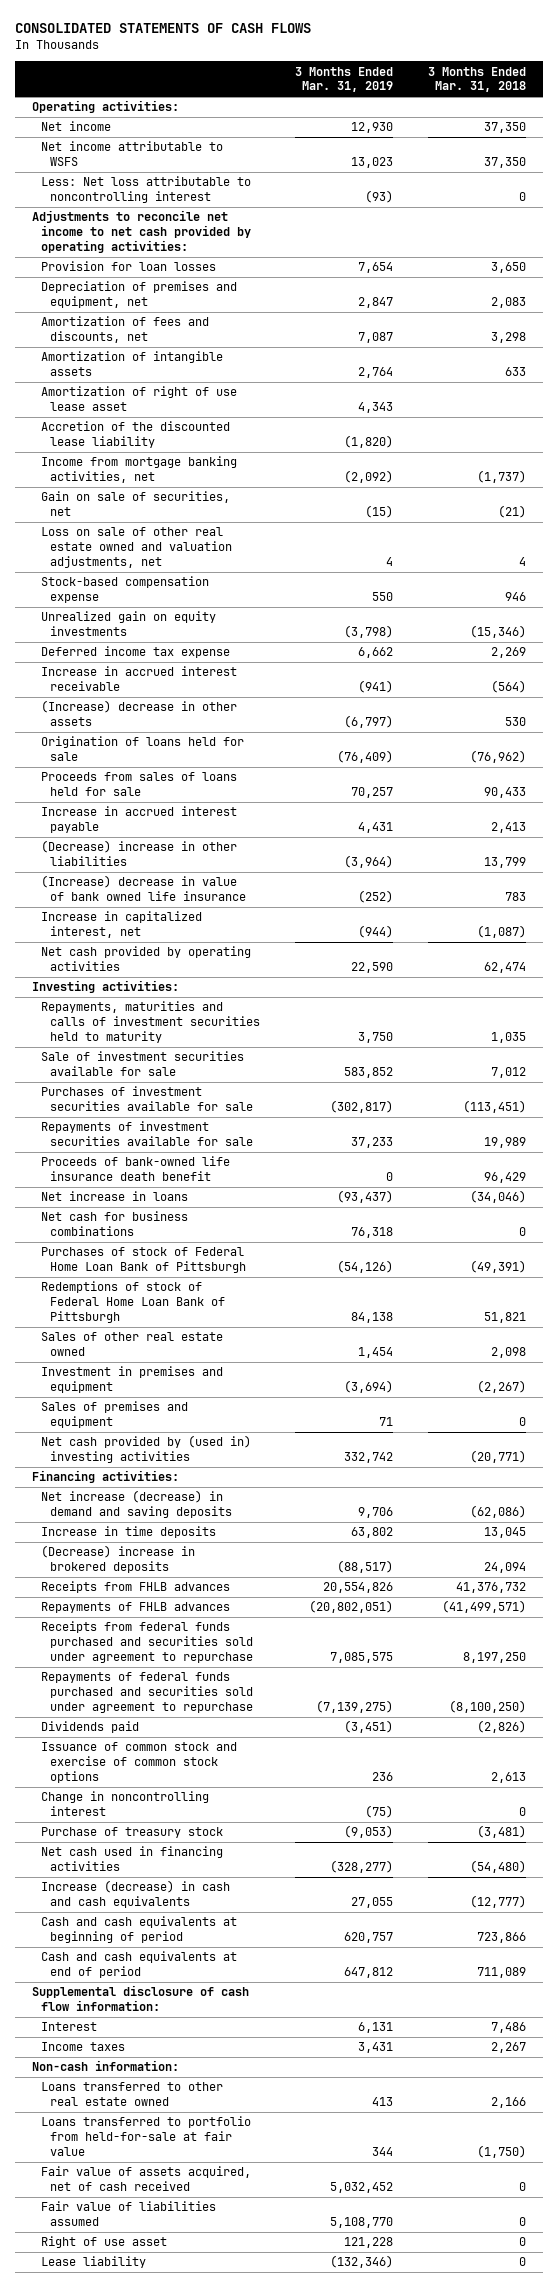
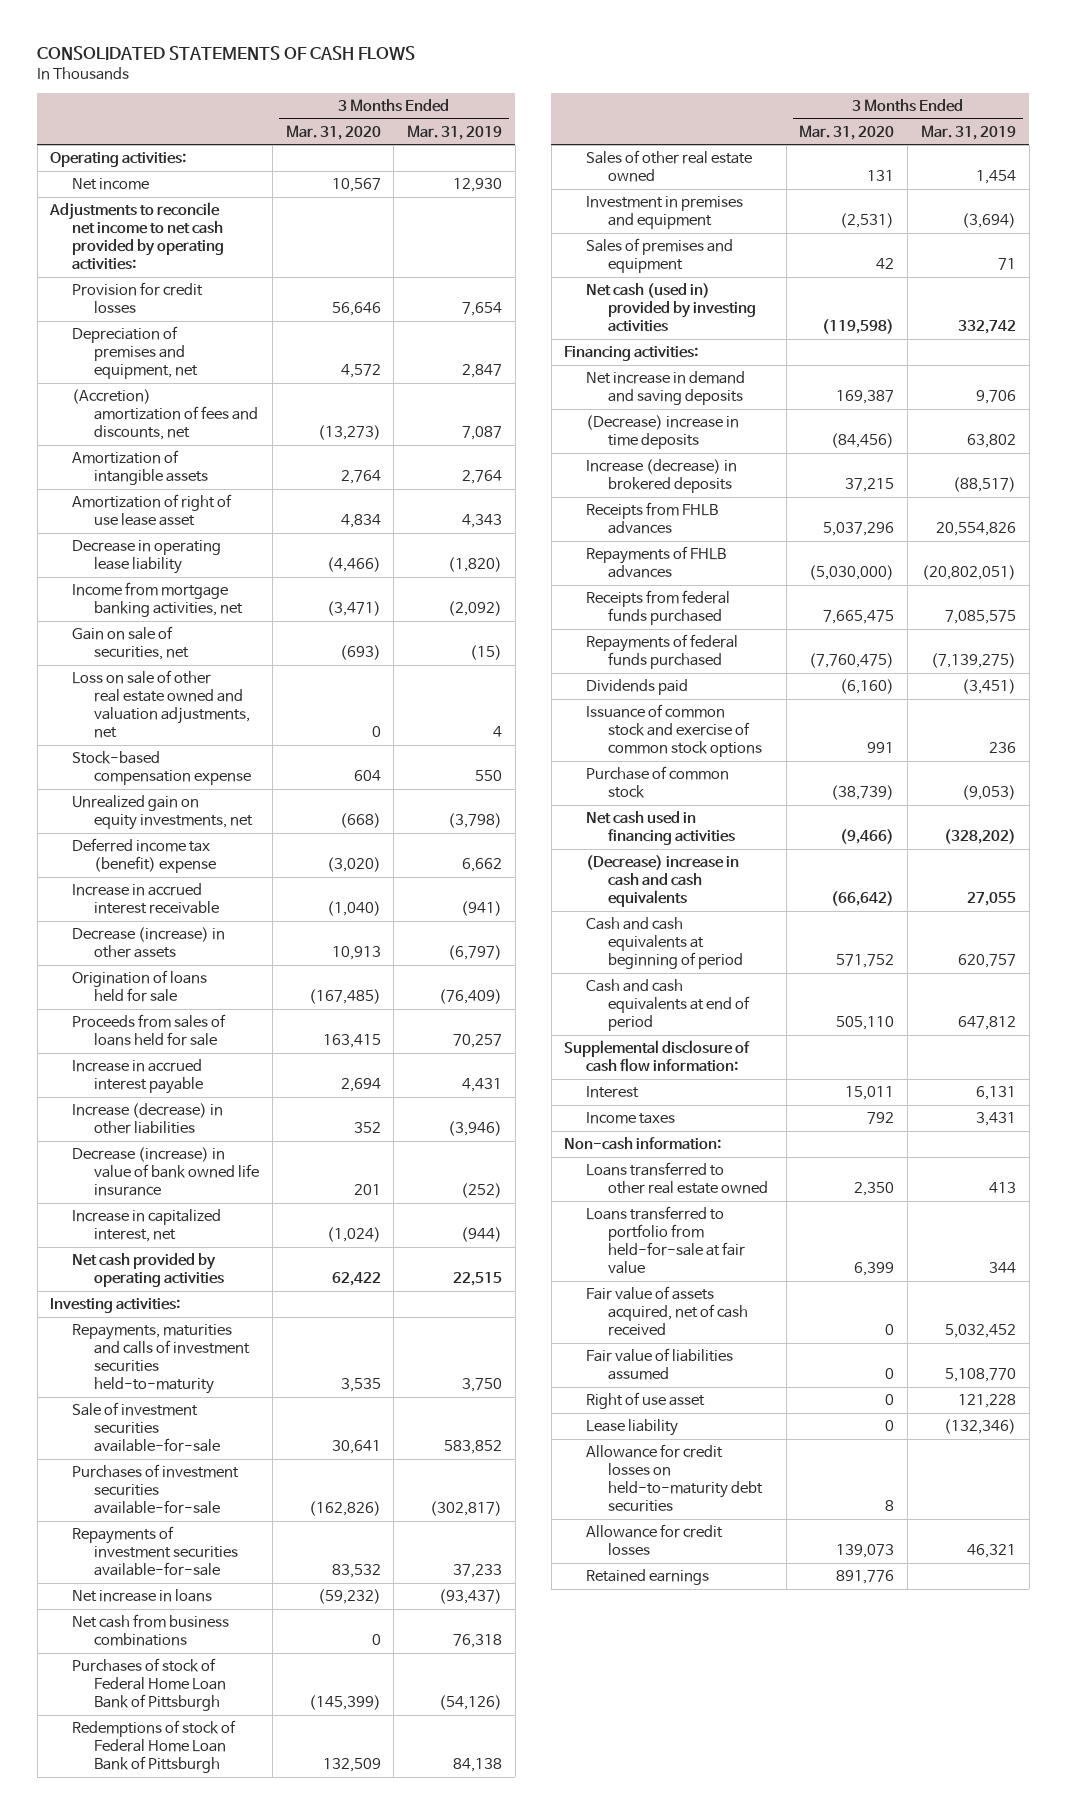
- | 3 Months Ended Mar. 31, 2019 | 3 Months Ended Mar. 31, 2018
+ | 3 Months Ended Mar. 31, 2020 | 3 Months Ended Mar. 31, 2019
- Net income attributable to WSFS | 13,023 | 37,350
- Less: Net loss attributable to noncontrolling interest | (93) | 0
- Provision for loan losses | 7,654 | 3,650
+ Provision for credit losses | 56,646 | 7,654
- Amortization of fees and discounts, net | 7,087 | 3,298
+ (Accretion) amortization of fees and discounts, net | (13,273) | 7,087
- Accretion of the discounted lease liability | (1,820) |
+ Decrease in operating lease liability | (4,466) | (1,820)
- Unrealized gain on equity investments | (3,798) | (15,346)
- Deferred income tax expense | 6,662 | 2,269
+ Unrealized gain on equity investments, net | (668) | (3,798)
+ Deferred income tax (benefit) expense | (3,020) | 6,662
- (Increase) decrease in other assets | (6,797) | 530
+ Decrease (increase) in other assets | 10,913 | (6,797)
- (Decrease) increase in other liabilities | (3,964) | 13,799
- (Increase) decrease in value of bank owned life insurance | (252) | 783
+ Increase (decrease) in other liabilities | 352 | (3,946)
+ Decrease (increase) in value of bank owned life insurance | 201 | (252)
- Net cash provided by operating activities | 22,590 | 62,474
+ Net cash provided by operating activities | 62,422 | 22,515
- Repayments, maturities and calls of investment securities held to maturity | 3,750 | 1,035
- Sale of investment securities available for sale | 583,852 | 7,012
- Purchases of investment securities available for sale | (302,817) | (113,451)
- Repayments of investment securities available for sale | 37,233 | 19,989
- Proceeds of bank-owned life insurance death benefit | 0 | 96,429
+ Repayments, maturities and calls of investment securities held-to-maturity | 3,535 | 3,750
+ Sale of investment securities available-for-sale | 30,641 | 583,852
+ Purchases of investment securities available-for-sale | (162,826) | (302,817)
+ Repayments of investment securities available-for-sale | 83,532 | 37,233
- Net cash for business combinations | 76,318 | 0
+ Net cash from business combinations | 0 | 76,318
- Net cash provided by (used in) investing activities | 332,742 | (20,771)
+ Net cash (used in) provided by investing activities | (119,598) | 332,742
- Net increase (decrease) in demand and saving deposits | 9,706 | (62,086)
- Increase in time deposits | 63,802 | 13,045
- (Decrease) increase in brokered deposits | (88,517) | 24,094
+ Net increase in demand and saving deposits | 169,387 | 9,706
+ (Decrease) increase in time deposits | (84,456) | 63,802
+ Increase (decrease) in brokered deposits | 37,215 | (88,517)
- Receipts from federal funds purchased and securities sold under agreement to repurchase | 7,085,575 | 8,197,250
- Repayments of federal funds purchased and securities sold under agreement to repurchase | (7,139,275) | (8,100,250)
+ Receipts from federal funds purchased | 7,665,475 | 7,085,575
+ Repayments of federal funds purchased | (7,760,475) | (7,139,275)
- Change in noncontrolling interest | (75) | 0
- Purchase of treasury stock | (9,053) | (3,481)
- Net cash used in financing activities | (328,277) | (54,480)
- Increase (decrease) in cash and cash equivalents | 27,055 | (12,777)
+ Purchase of common stock | (38,739) | (9,053)
+ Net cash used in financing activities | (9,466) | (328,202)
+ (Decrease) increase in cash and cash equivalents | (66,642) | 27,055
+ Allowance for credit losses on held-to-maturity debt securities | 8 |
+ Allowance for credit losses | 139,073 | 46,321
+ Retained earnings | 891,776 |

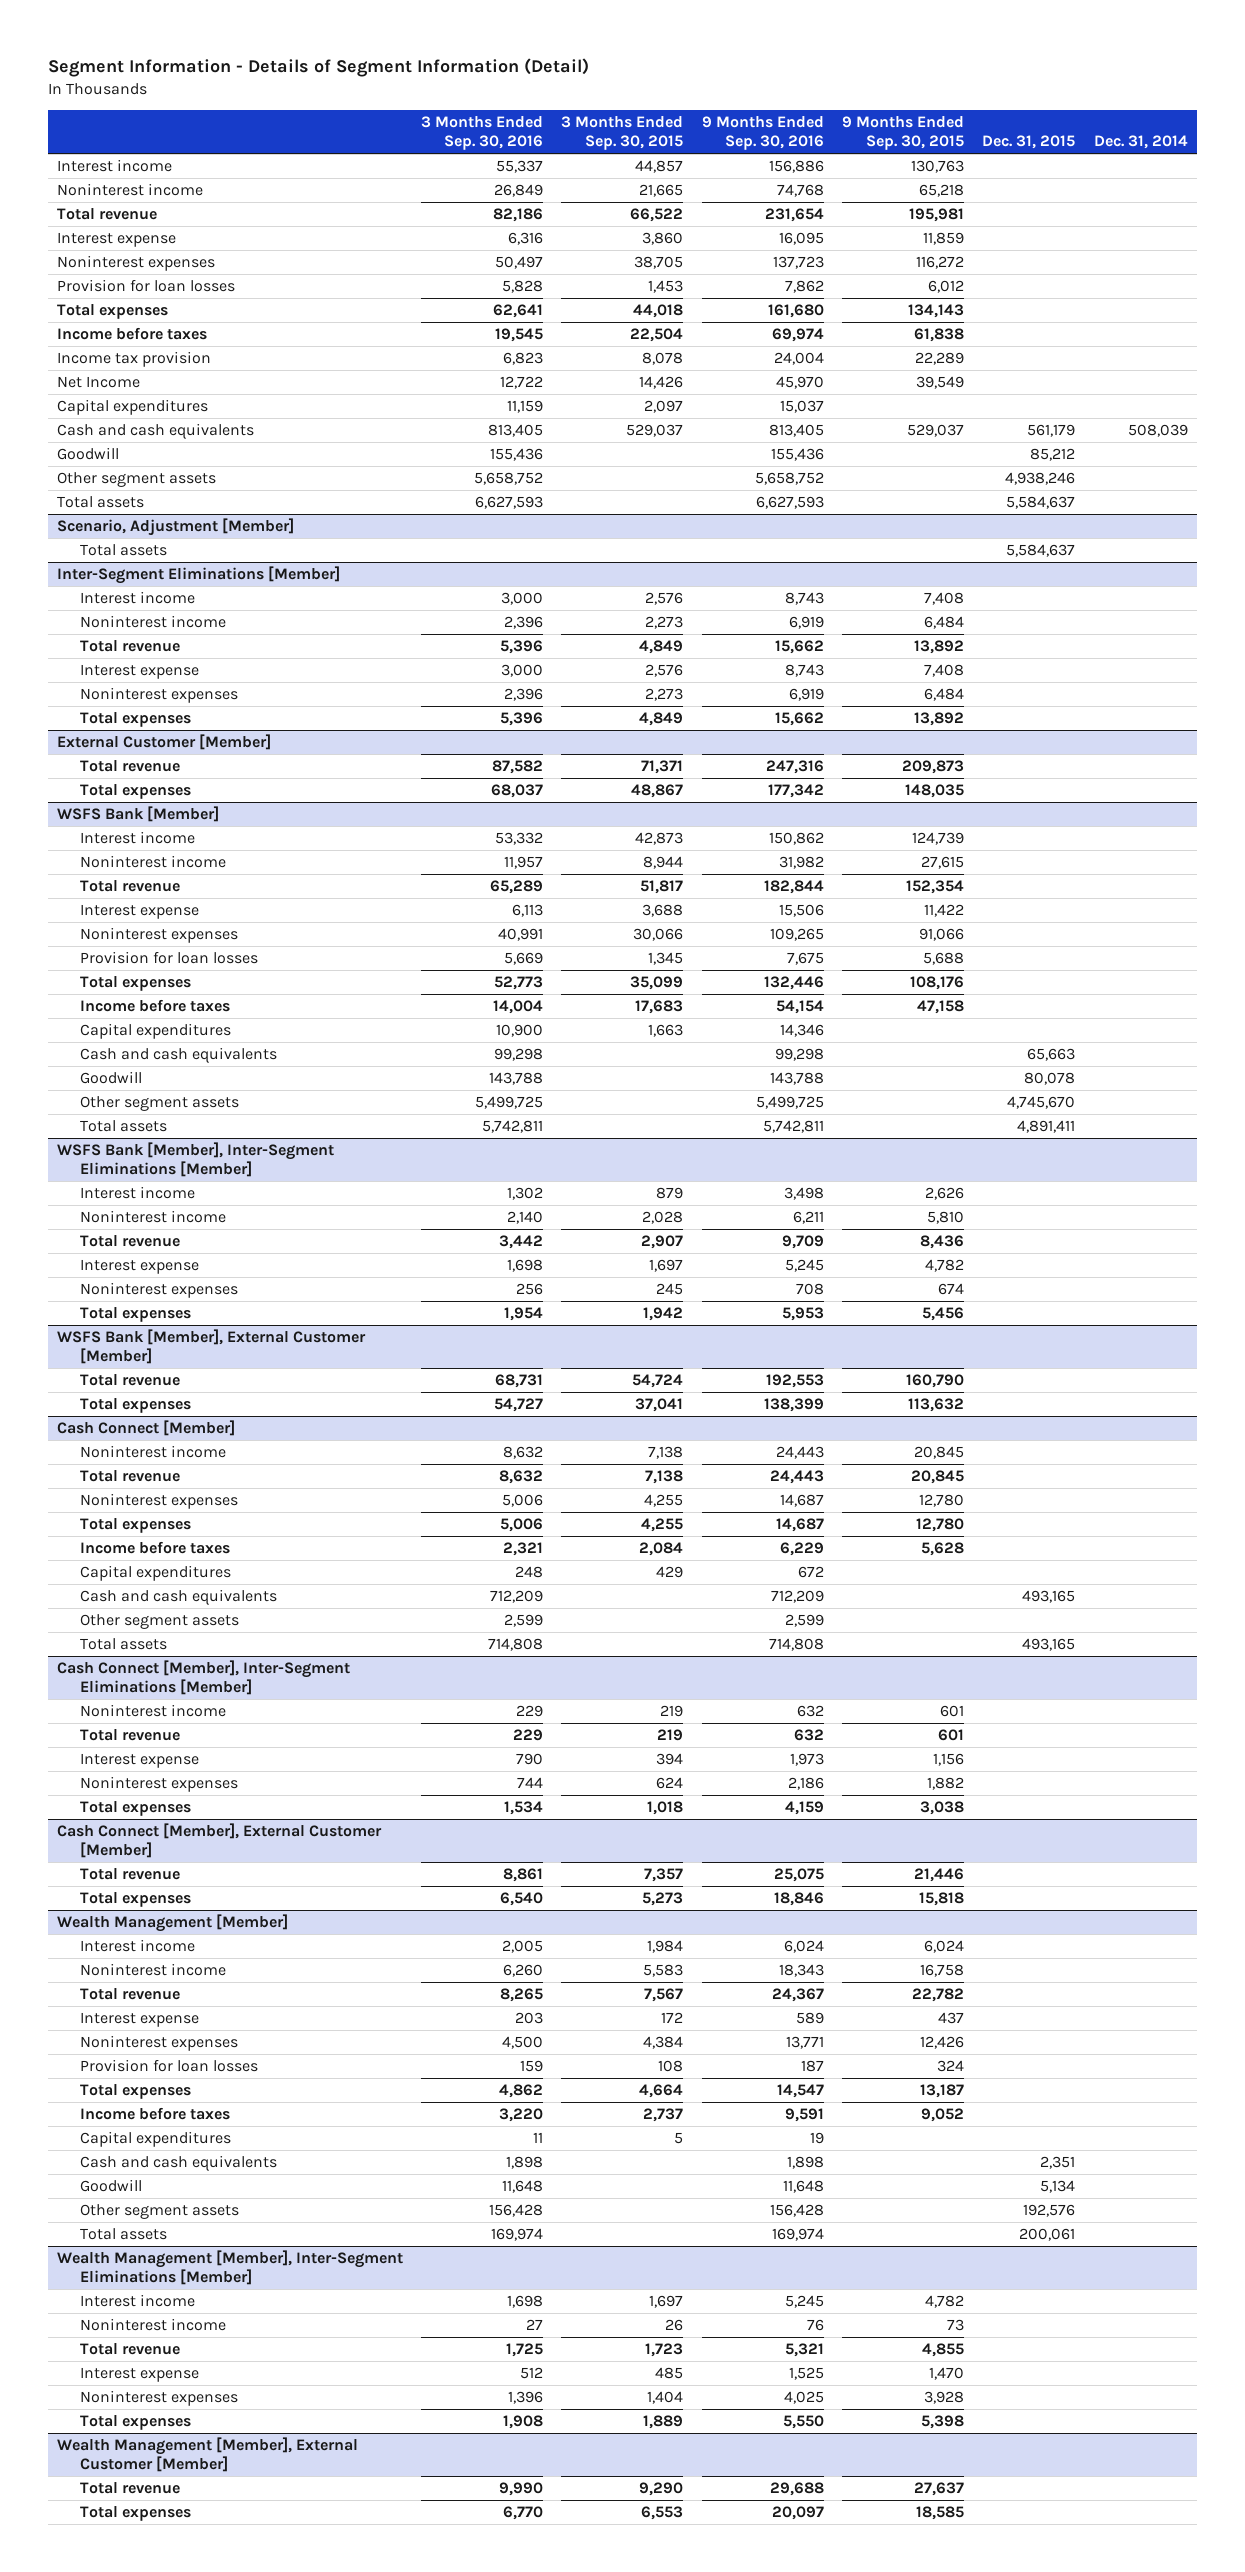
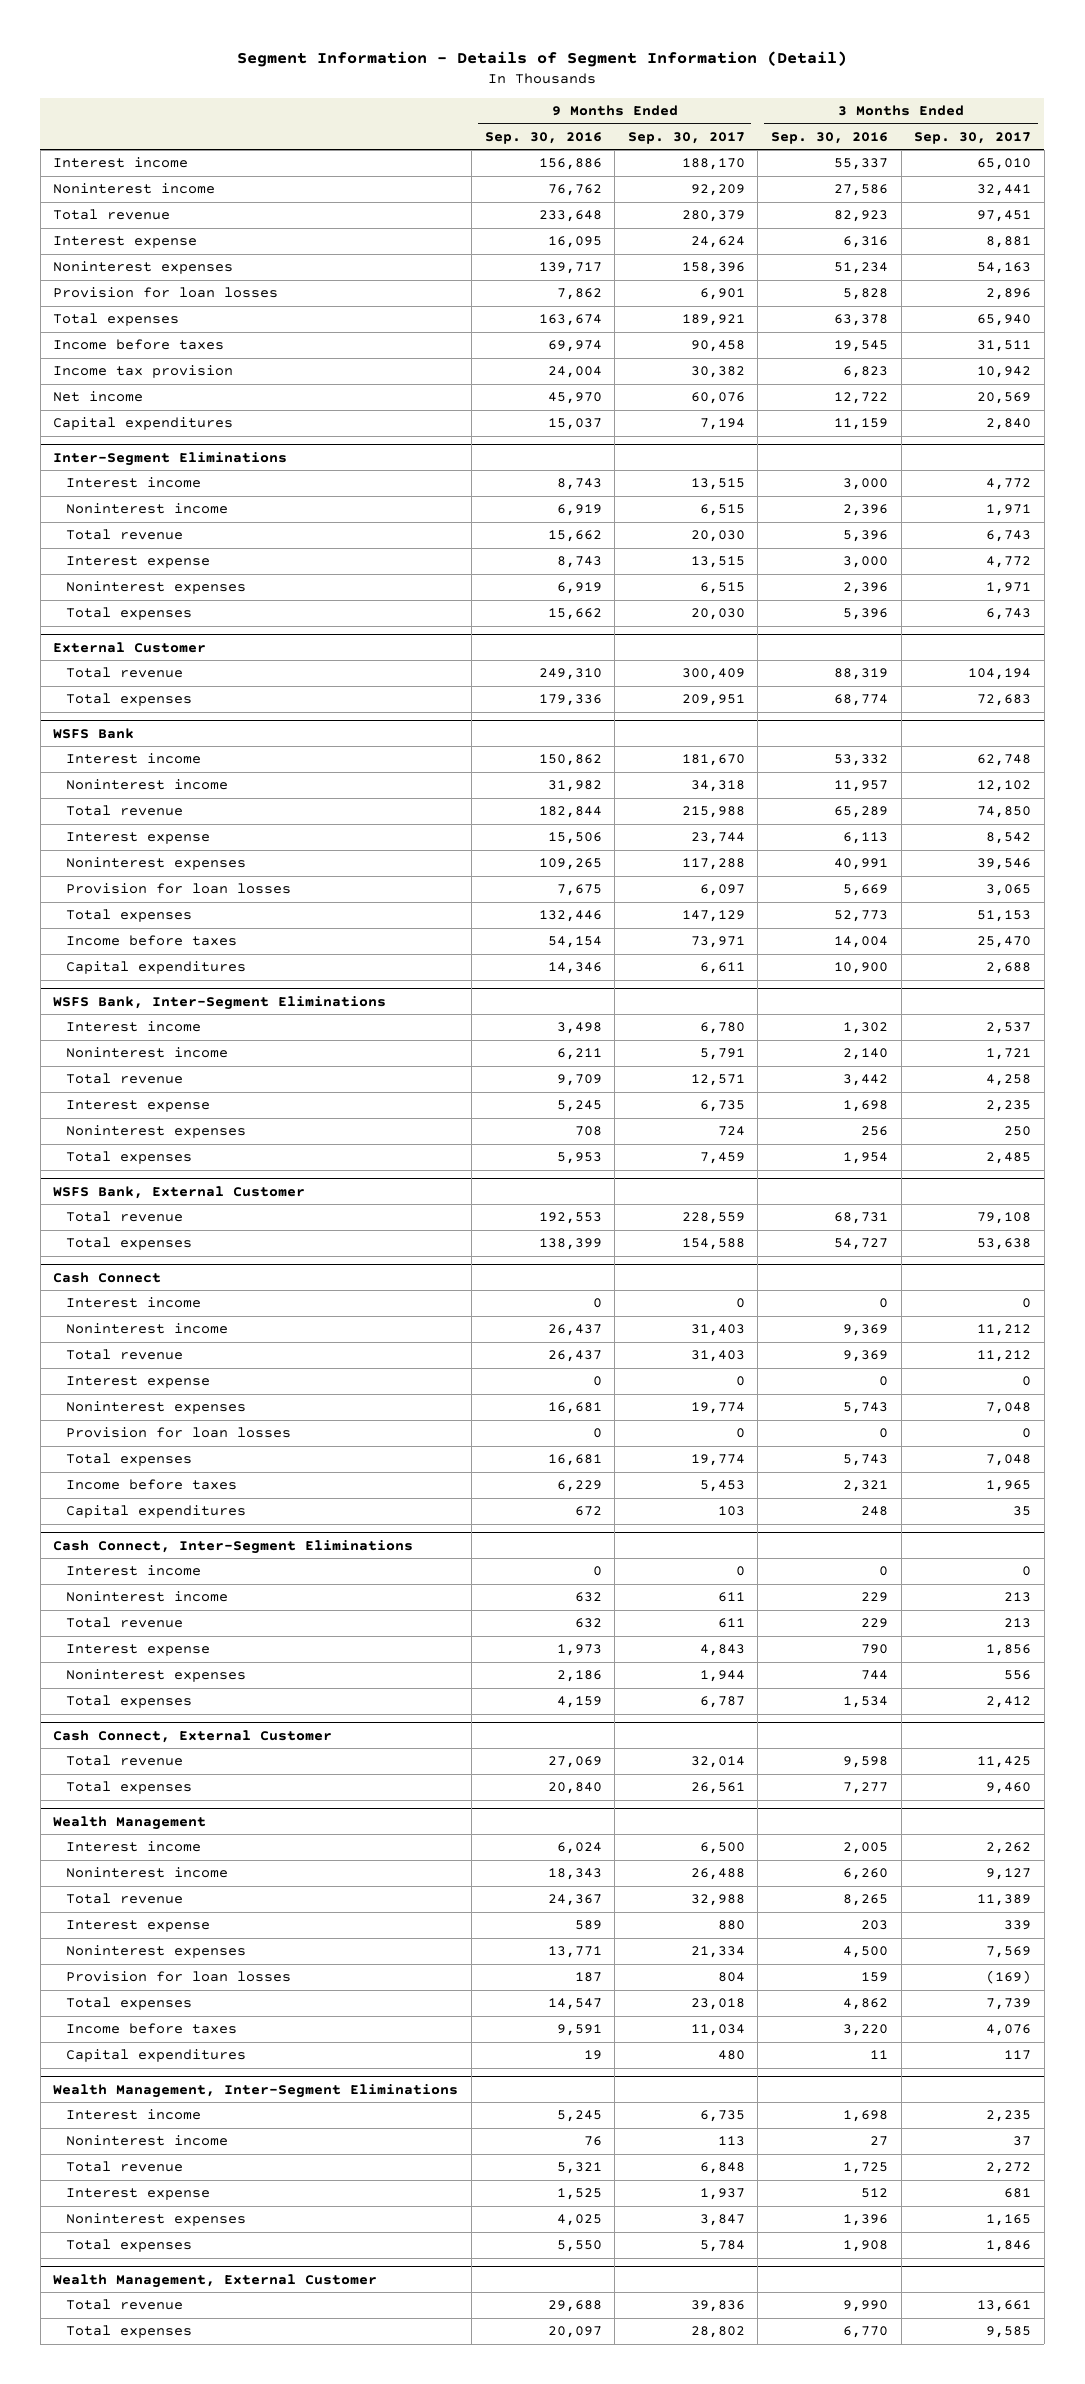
- | 3 Months Ended Sep. 30, 2016 | 3 Months Ended Sep. 30, 2015 | 9 Months Ended Sep. 30, 2016 | 9 Months Ended Sep. 30, 2015 | Dec. 31, 2015 | Dec. 31, 2014
+ | 9 Months Ended Sep. 30, 2016 | 9 Months Ended Sep. 30, 2017 | 3 Months Ended Sep. 30, 2016 | 3 Months Ended Sep. 30, 2017
- Noninterest income | 26,849 | 21,665 | 74,768 | 65,218 | |
- Total revenue | 82,186 | 66,522 | 231,654 | 195,981 | |
+ Noninterest income | 76,762 | 92,209 | 27,586 | 32,441
+ Total revenue | 233,648 | 280,379 | 82,923 | 97,451
- Noninterest expenses | 50,497 | 38,705 | 137,723 | 116,272 | |
+ Noninterest expenses | 139,717 | 158,396 | 51,234 | 54,163
- Total expenses | 62,641 | 44,018 | 161,680 | 134,143 | |
+ Total expenses | 163,674 | 189,921 | 63,378 | 65,940
- Net Income | 12,722 | 14,426 | 45,970 | 39,549 | |
+ Net income | 45,970 | 60,076 | 12,722 | 20,569
- Cash and cash equivalents | 813,405 | 529,037 | 813,405 | 529,037 | 561,179 | 508,039
- Goodwill | 155,436 | | 155,436 | | 85,212 |
- Other segment assets | 5,658,752 | | 5,658,752 | | 4,938,246 |
- Total assets | 6,627,593 | | 6,627,593 | | 5,584,637 |
- Scenario, Adjustment [Member]
- Total assets | | | | | 5,584,637 |
- Inter-Segment Eliminations [Member]
+ Inter-Segment Eliminations
- External Customer [Member]
- Total revenue | 87,582 | 71,371 | 247,316 | 209,873 | |
- Total expenses | 68,037 | 48,867 | 177,342 | 148,035 | |
- WSFS Bank [Member]
+ External Customer
+ Total revenue | 249,310 | 300,409 | 88,319 | 104,194
+ Total expenses | 179,336 | 209,951 | 68,774 | 72,683
+ WSFS Bank
- Cash and cash equivalents | 99,298 | | 99,298 | | 65,663 |
- Goodwill | 143,788 | | 143,788 | | 80,078 |
- Other segment assets | 5,499,725 | | 5,499,725 | | 4,745,670 |
- Total assets | 5,742,811 | | 5,742,811 | | 4,891,411 |
- WSFS Bank [Member], Inter-Segment Eliminations [Member]
+ WSFS Bank, Inter-Segment Eliminations
- WSFS Bank [Member], External Customer [Member]
+ WSFS Bank, External Customer
- Cash Connect [Member]
- Noninterest income | 8,632 | 7,138 | 24,443 | 20,845 | |
- Total revenue | 8,632 | 7,138 | 24,443 | 20,845 | |
- Noninterest expenses | 5,006 | 4,255 | 14,687 | 12,780 | |
- Total expenses | 5,006 | 4,255 | 14,687 | 12,780 | |
+ Cash Connect
+ Interest income | 0 | 0 | 0 | 0
+ Noninterest income | 26,437 | 31,403 | 9,369 | 11,212
+ Total revenue | 26,437 | 31,403 | 9,369 | 11,212
+ Interest expense | 0 | 0 | 0 | 0
+ Noninterest expenses | 16,681 | 19,774 | 5,743 | 7,048
+ Provision for loan losses | 0 | 0 | 0 | 0
+ Total expenses | 16,681 | 19,774 | 5,743 | 7,048
- Cash and cash equivalents | 712,209 | | 712,209 | | 493,165 |
- Other segment assets | 2,599 | | 2,599 | | |
- Total assets | 714,808 | | 714,808 | | 493,165 |
- Cash Connect [Member], Inter-Segment Eliminations [Member]
+ Cash Connect, Inter-Segment Eliminations
+ Interest income | 0 | 0 | 0 | 0
- Cash Connect [Member], External Customer [Member]
- Total revenue | 8,861 | 7,357 | 25,075 | 21,446 | |
- Total expenses | 6,540 | 5,273 | 18,846 | 15,818 | |
- Wealth Management [Member]
+ Cash Connect, External Customer
+ Total revenue | 27,069 | 32,014 | 9,598 | 11,425
+ Total expenses | 20,840 | 26,561 | 7,277 | 9,460
+ Wealth Management
- Cash and cash equivalents | 1,898 | | 1,898 | | 2,351 |
- Goodwill | 11,648 | | 11,648 | | 5,134 |
- Other segment assets | 156,428 | | 156,428 | | 192,576 |
- Total assets | 169,974 | | 169,974 | | 200,061 |
- Wealth Management [Member], Inter-Segment Eliminations [Member]
+ Wealth Management, Inter-Segment Eliminations
- Wealth Management [Member], External Customer [Member]
+ Wealth Management, External Customer

